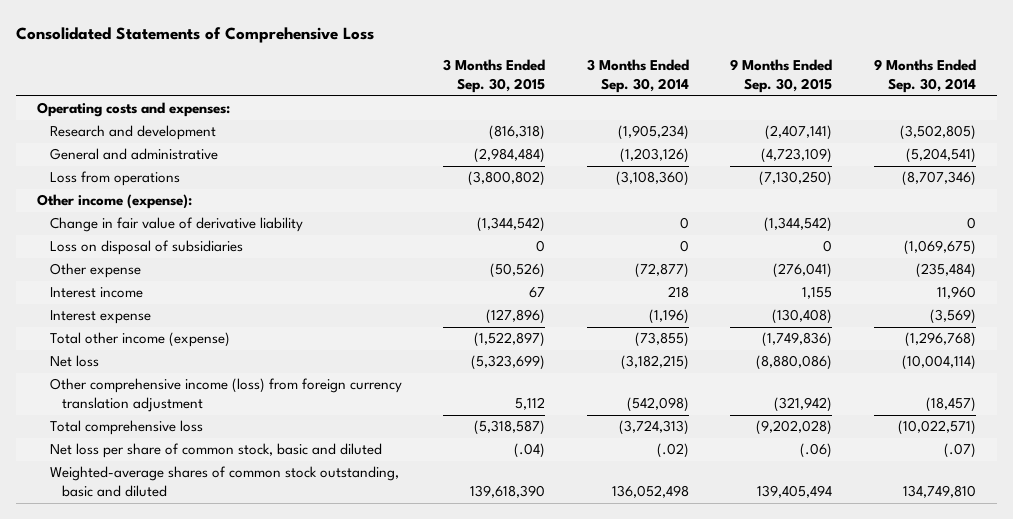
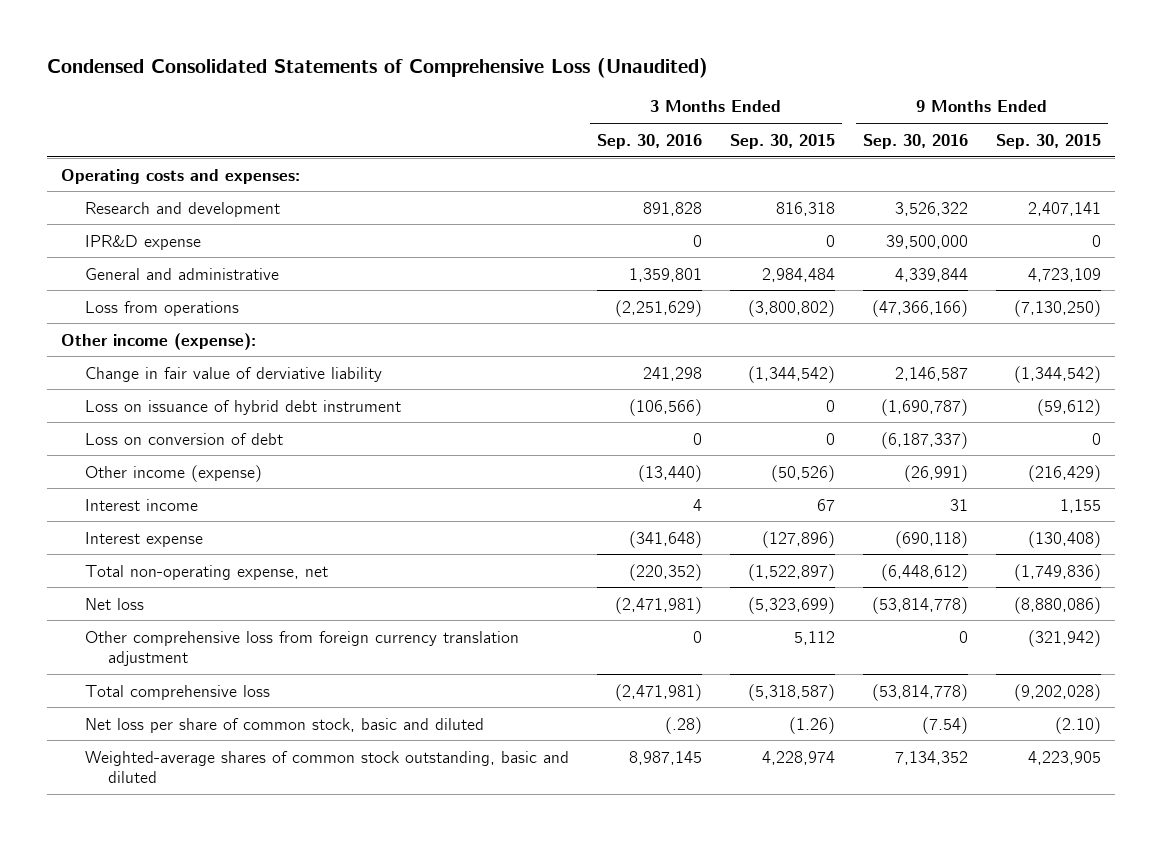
- Consolidated Statements of Comprehensive Loss
+ Condensed Consolidated Statements of Comprehensive Loss (Unaudited)
- | 3 Months Ended Sep. 30, 2015 | 3 Months Ended Sep. 30, 2014 | 9 Months Ended Sep. 30, 2015 | 9 Months Ended Sep. 30, 2014
+ | 3 Months Ended Sep. 30, 2016 | 3 Months Ended Sep. 30, 2015 | 9 Months Ended Sep. 30, 2016 | 9 Months Ended Sep. 30, 2015
- Research and development | (816,318) | (1,905,234) | (2,407,141) | (3,502,805)
- General and administrative | (2,984,484) | (1,203,126) | (4,723,109) | (5,204,541)
+ Research and development | 891,828 | 816,318 | 3,526,322 | 2,407,141
+ IPR&D expense | 0 | 0 | 39,500,000 | 0
+ General and administrative | 1,359,801 | 2,984,484 | 4,339,844 | 4,723,109
- Change in fair value of derivative liability | (1,344,542) | 0 | (1,344,542) | 0
- Loss on disposal of subsidiaries | 0 | 0 | 0 | (1,069,675)
- Other expense | (50,526) | (72,877) | (276,041) | (235,484)
+ Change in fair value of derviative liability | 241,298 | (1,344,542) | 2,146,587 | (1,344,542)
+ Loss on issuance of hybrid debt instrument | (106,566) | 0 | (1,690,787) | (59,612)
+ Loss on conversion of debt | 0 | 0 | (6,187,337) | 0
+ Other income (expense) | (13,440) | (50,526) | (26,991) | (216,429)
- Total other income (expense) | (1,522,897) | (73,855) | (1,749,836) | (1,296,768)
+ Total non-operating expense, net | (220,352) | (1,522,897) | (6,448,612) | (1,749,836)
- Other comprehensive income (loss) from foreign currency translation adjustment | 5,112 | (542,098) | (321,942) | (18,457)
+ Other comprehensive loss from foreign currency translation adjustment | 0 | 5,112 | 0 | (321,942)
- Net loss per share of common stock, basic and diluted | (.04) | (.02) | (.06) | (.07)
- Weighted-average shares of common stock outstanding, basic and diluted | 139,618,390 | 136,052,498 | 139,405,494 | 134,749,810
+ Net loss per share of common stock, basic and diluted | (.28) | (1.26) | (7.54) | (2.10)
+ Weighted-average shares of common stock outstanding, basic and diluted | 8,987,145 | 4,228,974 | 7,134,352 | 4,223,905

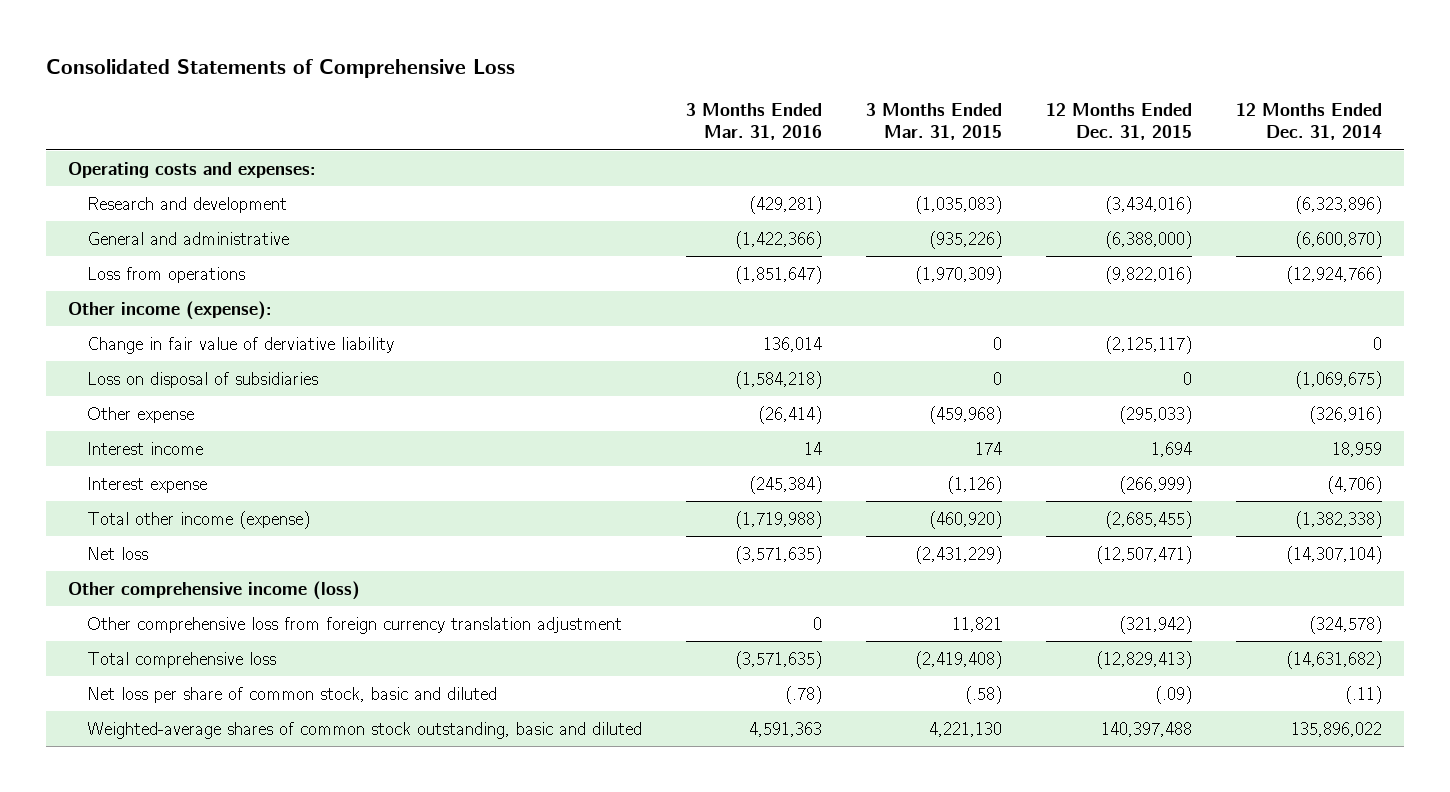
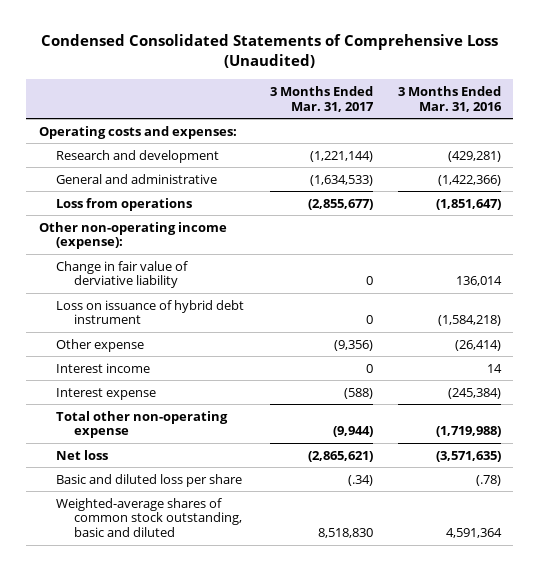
- Consolidated Statements of Comprehensive Loss
+ Condensed Consolidated Statements of Comprehensive Loss (Unaudited)
- | 3 Months Ended Mar. 31, 2016 | 3 Months Ended Mar. 31, 2015 | 12 Months Ended Dec. 31, 2015 | 12 Months Ended Dec. 31, 2014
+ | 3 Months Ended Mar. 31, 2017 | 3 Months Ended Mar. 31, 2016
- Other income (expense):
+ Other non-operating income (expense):
- Loss on disposal of subsidiaries | (1,584,218) | 0 | 0 | (1,069,675)
+ Loss on issuance of hybrid debt instrument | 0 | (1,584,218)
- Total other income (expense) | (1,719,988) | (460,920) | (2,685,455) | (1,382,338)
+ Total other non-operating expense | (9,944) | (1,719,988)
- Other comprehensive income (loss)
- Other comprehensive loss from foreign currency translation adjustment | 0 | 11,821 | (321,942) | (324,578)
- Total comprehensive loss | (3,571,635) | (2,419,408) | (12,829,413) | (14,631,682)
- Net loss per share of common stock, basic and diluted | (.78) | (.58) | (.09) | (.11)
- Weighted-average shares of common stock outstanding, basic and diluted | 4,591,363 | 4,221,130 | 140,397,488 | 135,896,022
+ Basic and diluted loss per share | (.34) | (.78)
+ Weighted-average shares of common stock outstanding, basic and diluted | 8,518,830 | 4,591,364

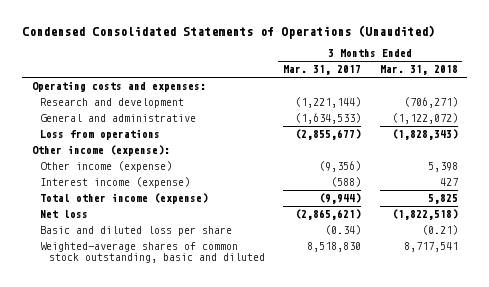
- Condensed Consolidated Statements of Comprehensive Loss (Unaudited)
+ Condensed Consolidated Statements of Operations (Unaudited)
- | 3 Months Ended Mar. 31, 2017 | 3 Months Ended Mar. 31, 2016
+ | 3 Months Ended Mar. 31, 2017 | 3 Months Ended Mar. 31, 2018
- Other non-operating income (expense):
- Change in fair value of derviative liability | 0 | 136,014
- Loss on issuance of hybrid debt instrument | 0 | (1,584,218)
- Other expense | (9,356) | (26,414)
- Interest income | 0 | 14
- Interest expense | (588) | (245,384)
- Total other non-operating expense | (9,944) | (1,719,988)
+ Other income (expense):
+ Other income (expense) | (9,356) | 5,398
+ Interest income (expense) | (588) | 427
+ Total other income (expense) | (9,944) | 5,825
- Basic and diluted loss per share | (.34) | (.78)
+ Basic and diluted loss per share | (0.34) | (0.21)

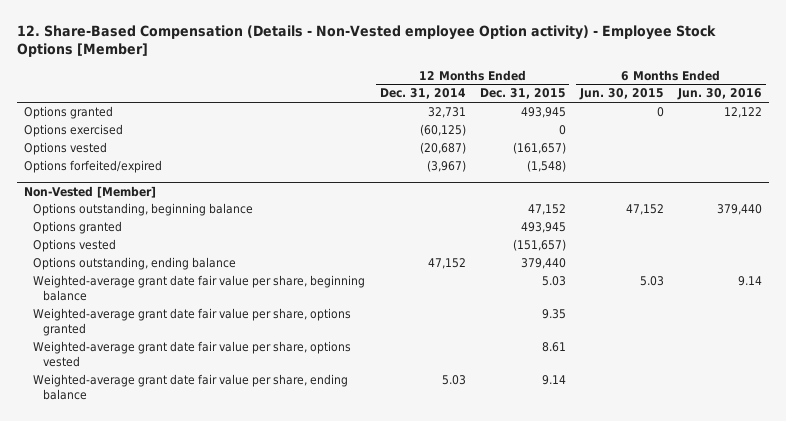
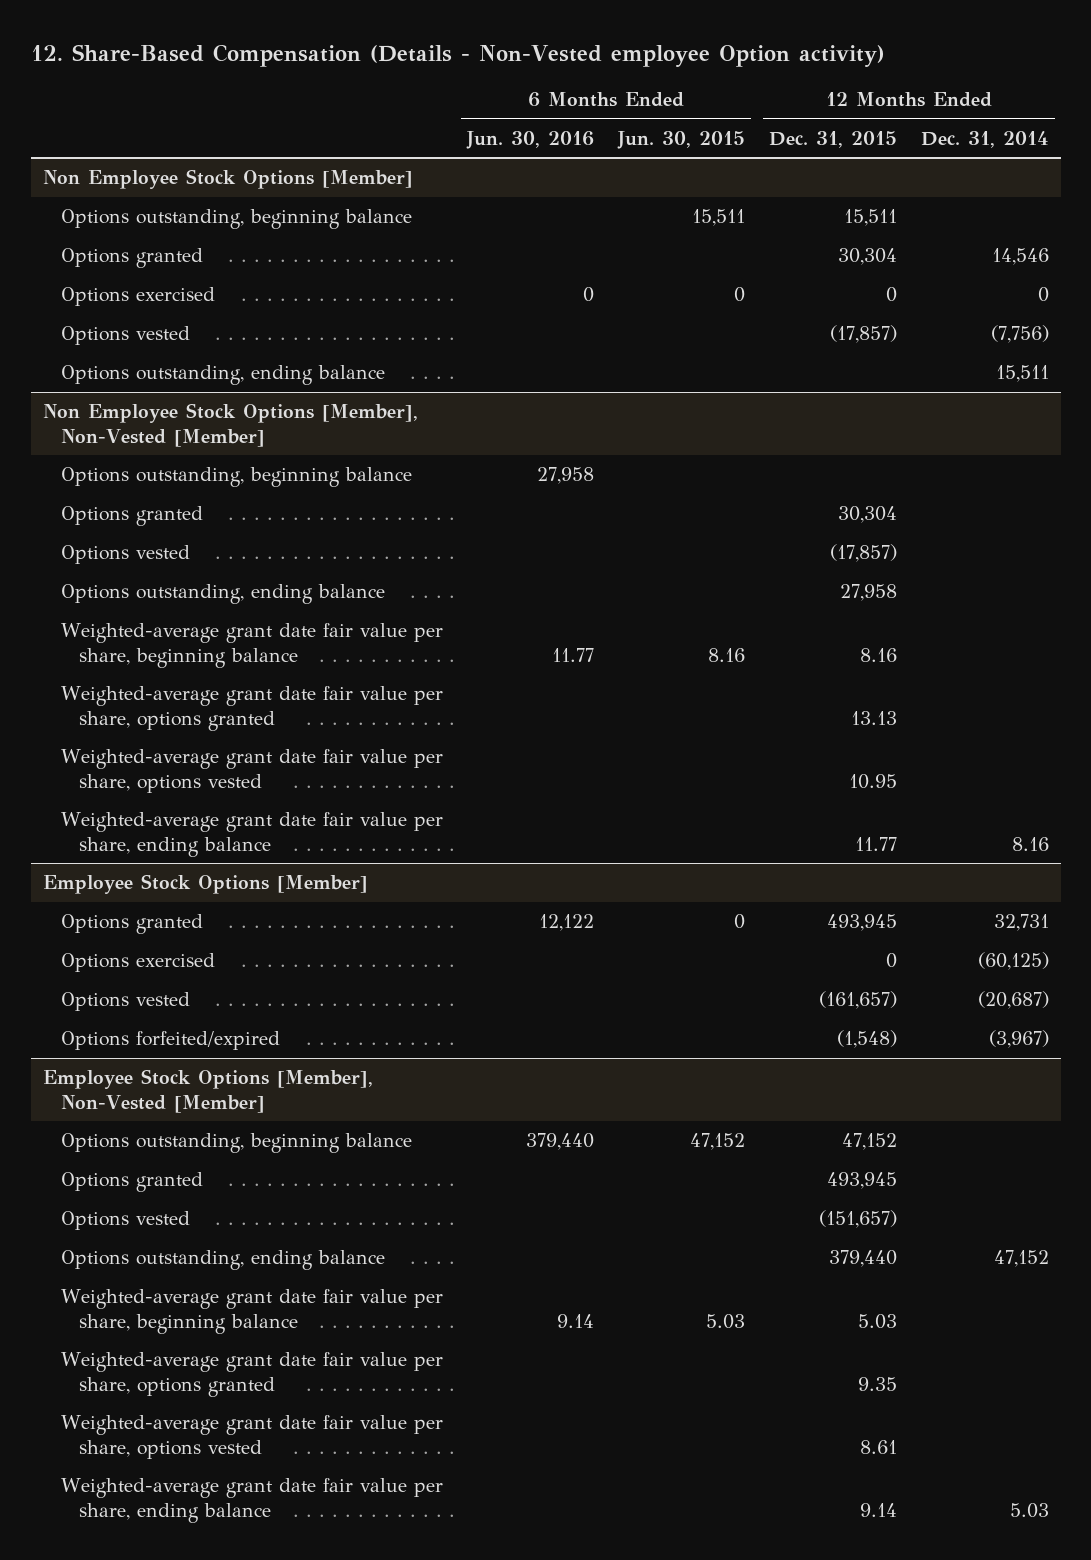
- 12. Share-Based Compensation (Details - Non-Vested employee Option activity) - Employee Stock Options [Member]
+ 12. Share-Based Compensation (Details - Non-Vested employee Option activity)
- | 12 Months Ended Dec. 31, 2014 | 12 Months Ended Dec. 31, 2015 | 6 Months Ended Jun. 30, 2015 | 6 Months Ended Jun. 30, 2016
+ | 6 Months Ended Jun. 30, 2016 | 6 Months Ended Jun. 30, 2015 | 12 Months Ended Dec. 31, 2015 | 12 Months Ended Dec. 31, 2014
+ Non Employee Stock Options [Member]
+ Options outstanding, beginning balance | | 15,511 | 15,511 |
+ Options granted | | | 30,304 | 14,546
+ Options exercised | 0 | 0 | 0 | 0
+ Options vested | | | (17,857) | (7,756)
+ Options outstanding, ending balance | | | | 15,511
+ Non Employee Stock Options [Member], Non-Vested [Member]
+ Options outstanding, beginning balance | 27,958 | | |
+ Options granted | | | 30,304 |
+ Options vested | | | (17,857) |
+ Options outstanding, ending balance | | | 27,958 |
+ Weighted-average grant date fair value per share, beginning balance | 11.77 | 8.16 | 8.16 |
+ Weighted-average grant date fair value per share, options granted | | | 13.13 |
+ Weighted-average grant date fair value per share, options vested | | | 10.95 |
+ Weighted-average grant date fair value per share, ending balance | | | 11.77 | 8.16
+ Employee Stock Options [Member]
- Non-Vested [Member]
+ Employee Stock Options [Member], Non-Vested [Member]

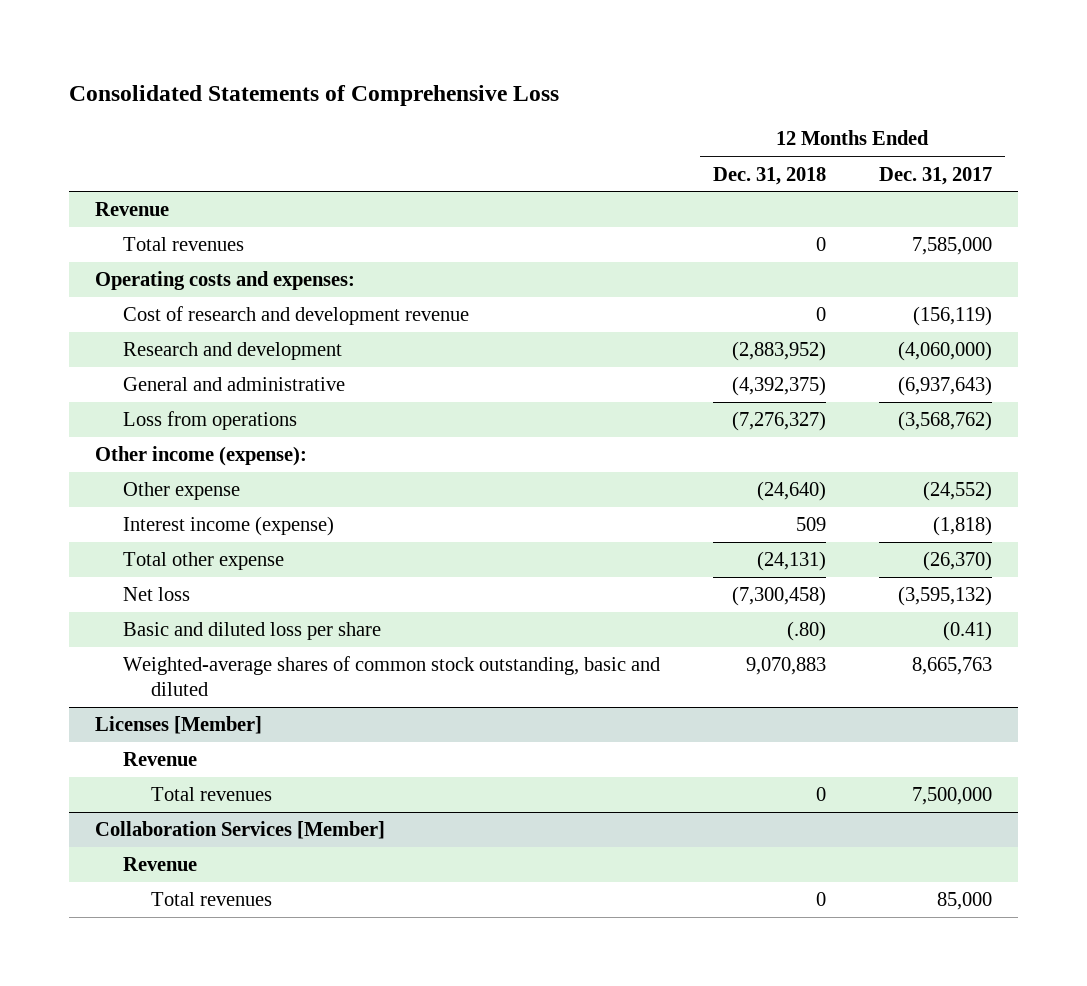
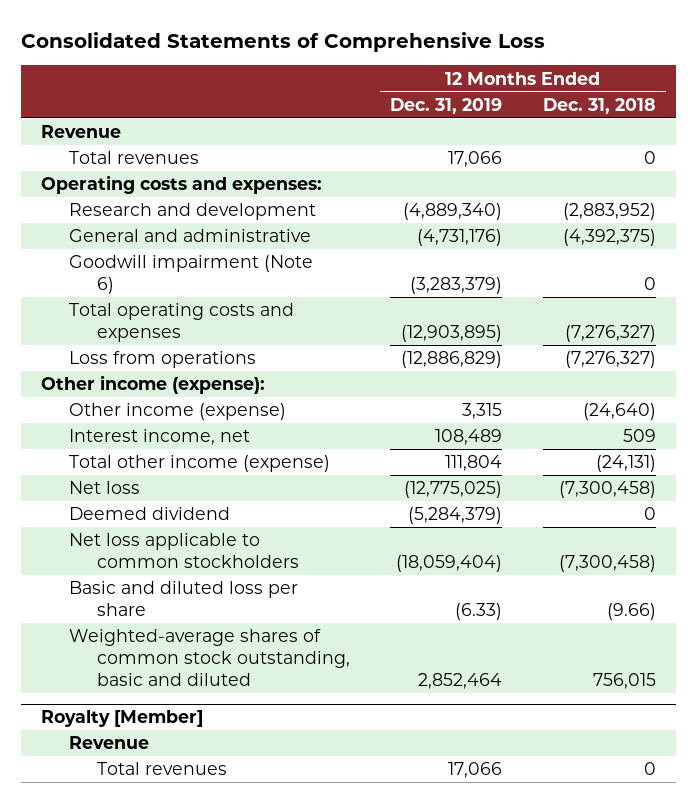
- | 12 Months Ended Dec. 31, 2018 | 12 Months Ended Dec. 31, 2017
+ | 12 Months Ended Dec. 31, 2019 | 12 Months Ended Dec. 31, 2018
- Cost of research and development revenue | 0 | (156,119)
+ Goodwill impairment (Note 6) | (3,283,379) | 0
+ Total operating costs and expenses | (12,903,895) | (7,276,327)
- Other expense | (24,640) | (24,552)
- Interest income (expense) | 509 | (1,818)
- Total other expense | (24,131) | (26,370)
+ Other income (expense) | 3,315 | (24,640)
+ Interest income, net | 108,489 | 509
+ Total other income (expense) | 111,804 | (24,131)
- Basic and diluted loss per share | (.80) | (0.41)
- Weighted-average shares of common stock outstanding, basic and diluted | 9,070,883 | 8,665,763
- Licenses [Member]
- Revenue
- Total revenues | 0 | 7,500,000
- Collaboration Services [Member]
+ Deemed dividend | (5,284,379) | 0
+ Net loss applicable to common stockholders | (18,059,404) | (7,300,458)
+ Basic and diluted loss per share | (6.33) | (9.66)
+ Weighted-average shares of common stock outstanding, basic and diluted | 2,852,464 | 756,015
+ Royalty [Member]

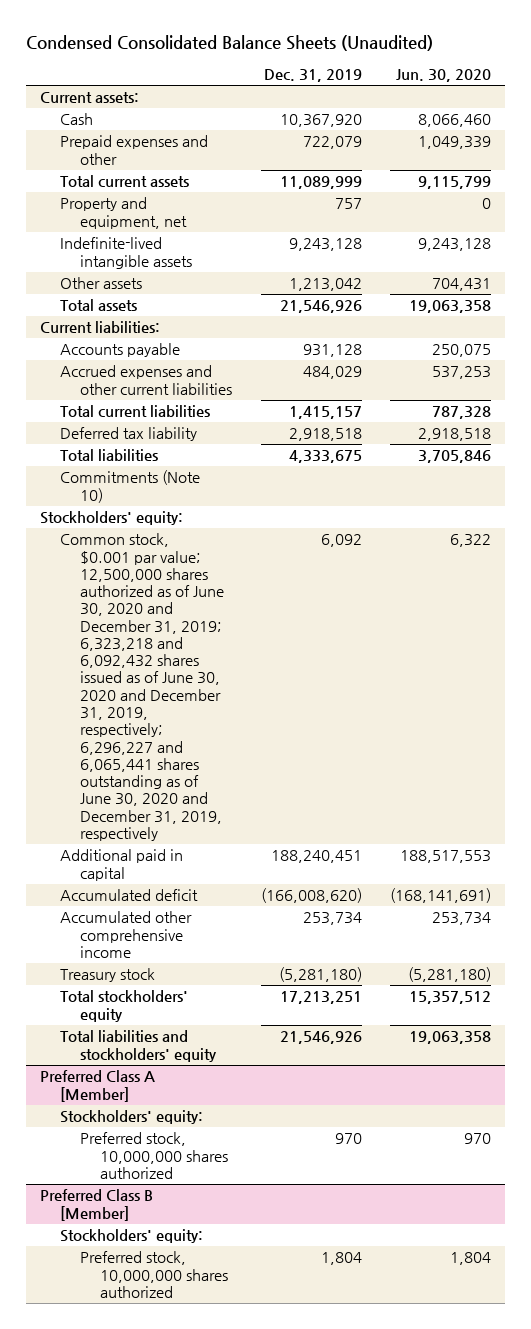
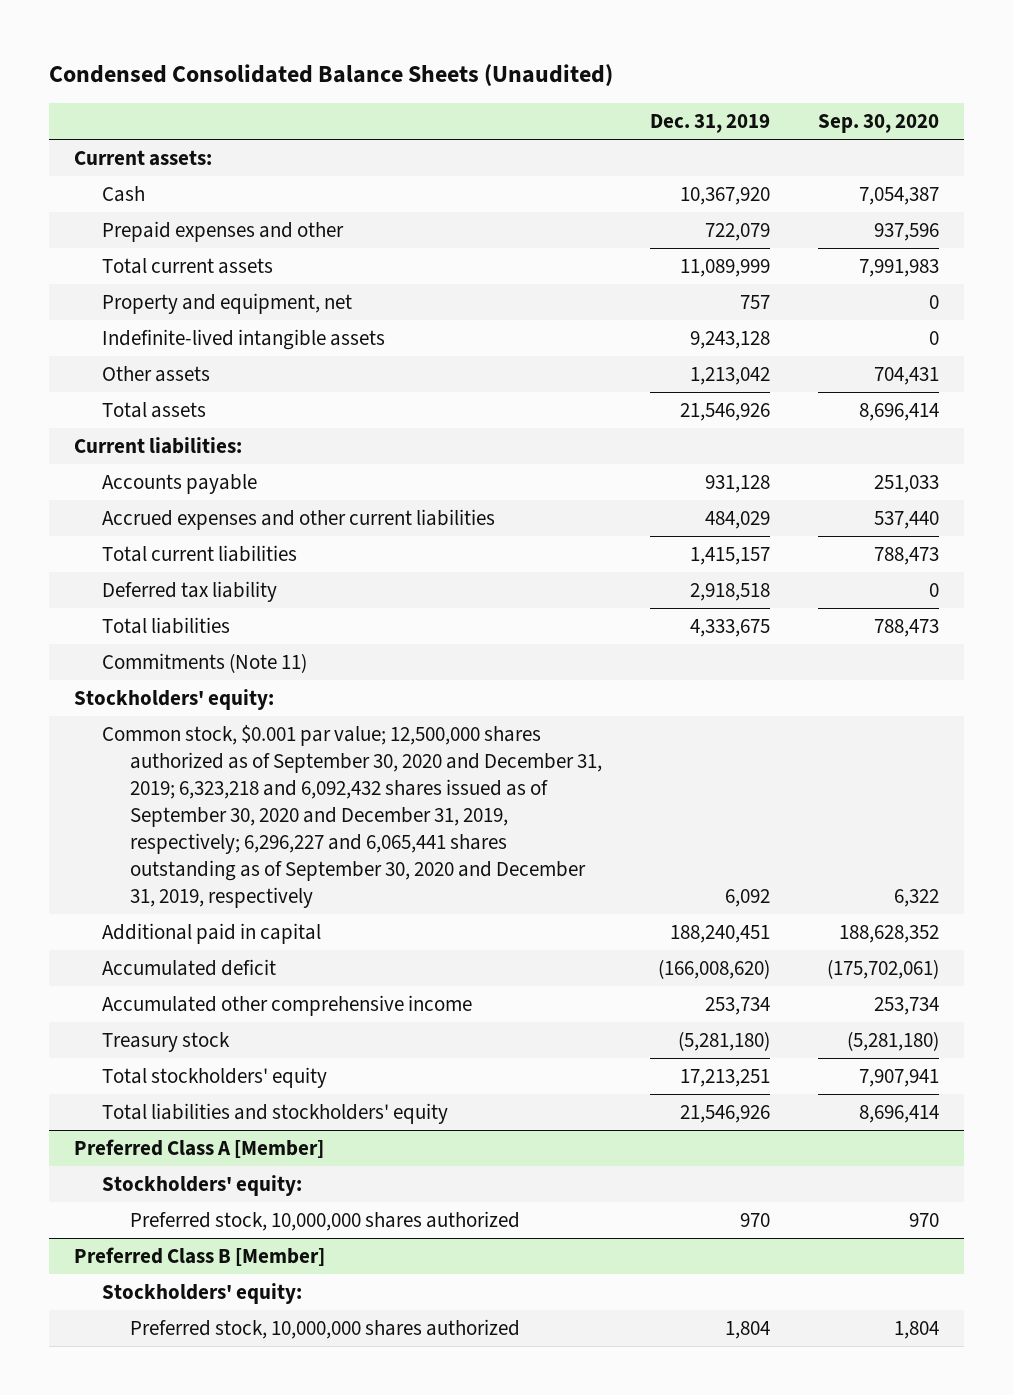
- | Dec. 31, 2019 | Jun. 30, 2020
+ | Dec. 31, 2019 | Sep. 30, 2020
- Commitments (Note 10)
+ Commitments (Note 11)
- Common stock, $0.001 par value; 12,500,000 shares authorized as of June 30, 2020 and December 31, 2019; 6,323,218 and 6,092,432 shares issued as of June 30, 2020 and December 31, 2019, respectively; 6,296,227 and 6,065,441 shares outstanding as of June 30, 2020 and December 31, 2019, respectively | 6,092 | 6,322
+ Common stock, $0.001 par value; 12,500,000 shares authorized as of September 30, 2020 and December 31, 2019; 6,323,218 and 6,092,432 shares issued as of September 30, 2020 and December 31, 2019, respectively; 6,296,227 and 6,065,441 shares outstanding as of September 30, 2020 and December 31, 2019, respectively | 6,092 | 6,322

